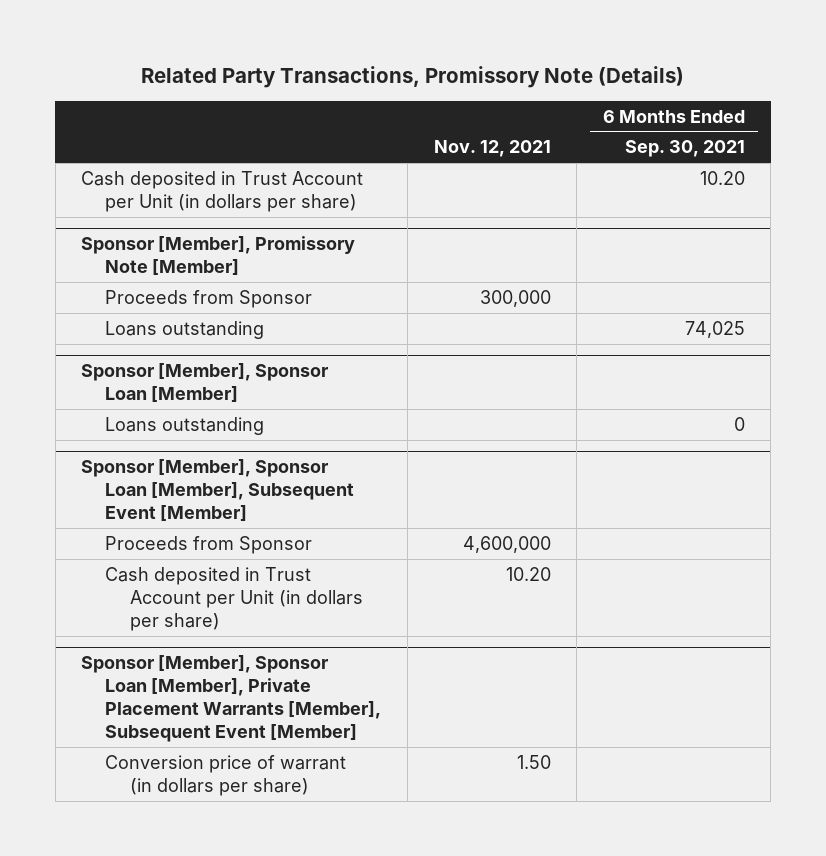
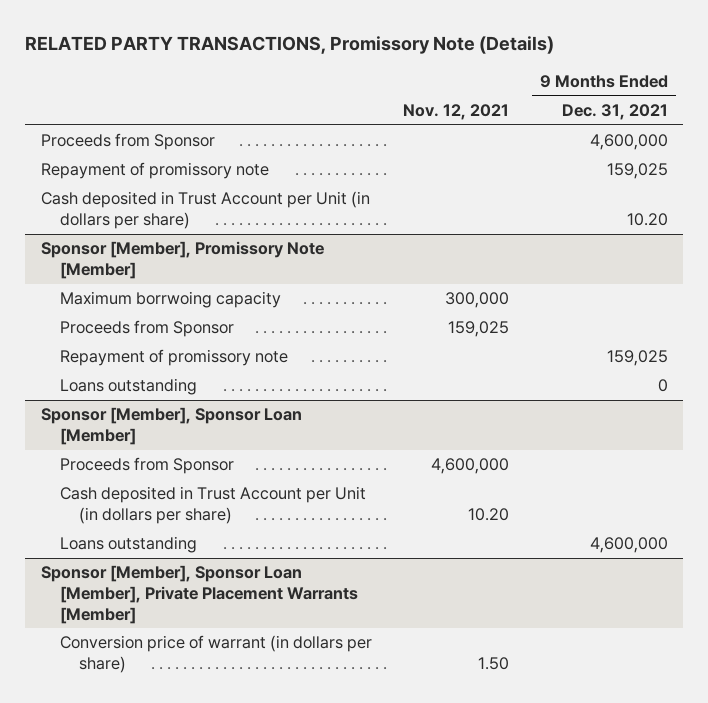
- Related Party Transactions, Promissory Note (Details)
+ RELATED PARTY TRANSACTIONS, Promissory Note (Details)
- | Nov. 12, 2021 | 6 Months Ended Sep. 30, 2021
+ | Nov. 12, 2021 | 9 Months Ended Dec. 31, 2021
+ Proceeds from Sponsor | | 4,600,000
+ Repayment of promissory note | | 159,025
@ Sponsor [Member], Promissory Note [Member]
- Proceeds from Sponsor | 300,000 |
+ Maximum borrwoing capacity | 300,000 |
+ Proceeds from Sponsor | 159,025 |
+ Repayment of promissory note | | 159,025
@ Sponsor [Member], Sponsor Loan [Member]
+ Proceeds from Sponsor | 4,600,000 |
+ Cash deposited in Trust Account per Unit (in dollars per share) | 10.20 |
- Sponsor [Member], Sponsor Loan [Member], Subsequent Event [Member]
- Proceeds from Sponsor | 4,600,000 |
- Cash deposited in Trust Account per Unit (in dollars per share) | 10.20 |
- Sponsor [Member], Sponsor Loan [Member], Private Placement Warrants [Member], Subsequent Event [Member]
+ Sponsor [Member], Sponsor Loan [Member], Private Placement Warrants [Member]

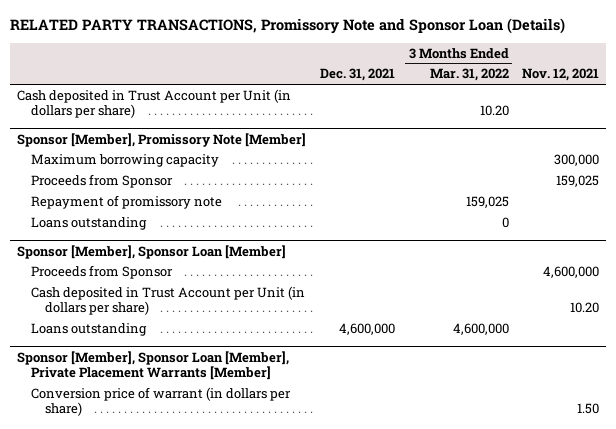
- RELATED PARTY TRANSACTIONS, Promissory Note (Details)
+ RELATED PARTY TRANSACTIONS, Promissory Note and Sponsor Loan (Details)
- | Nov. 12, 2021 | 9 Months Ended Dec. 31, 2021
+ | Dec. 31, 2021 | 3 Months Ended Mar. 31, 2022 | Nov. 12, 2021
- Proceeds from Sponsor | | 4,600,000
- Repayment of promissory note | | 159,025
@ Sponsor [Member], Promissory Note [Member]
- Maximum borrwoing capacity | 300,000 |
+ Maximum borrowing capacity | | | 300,000

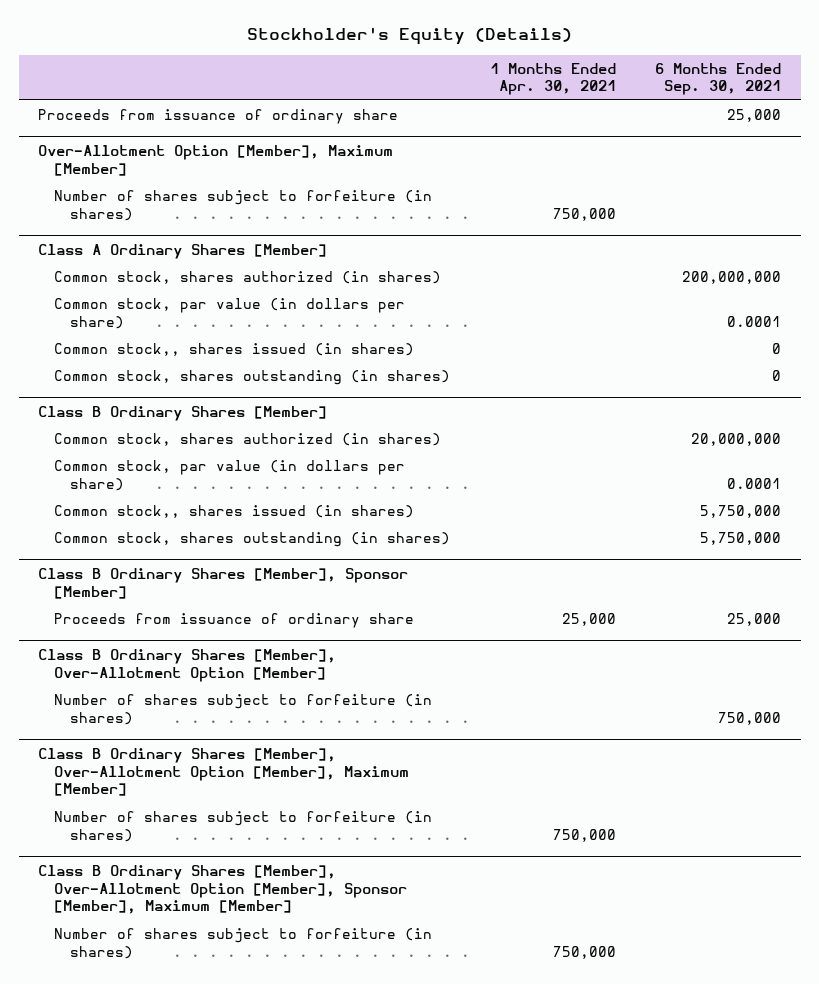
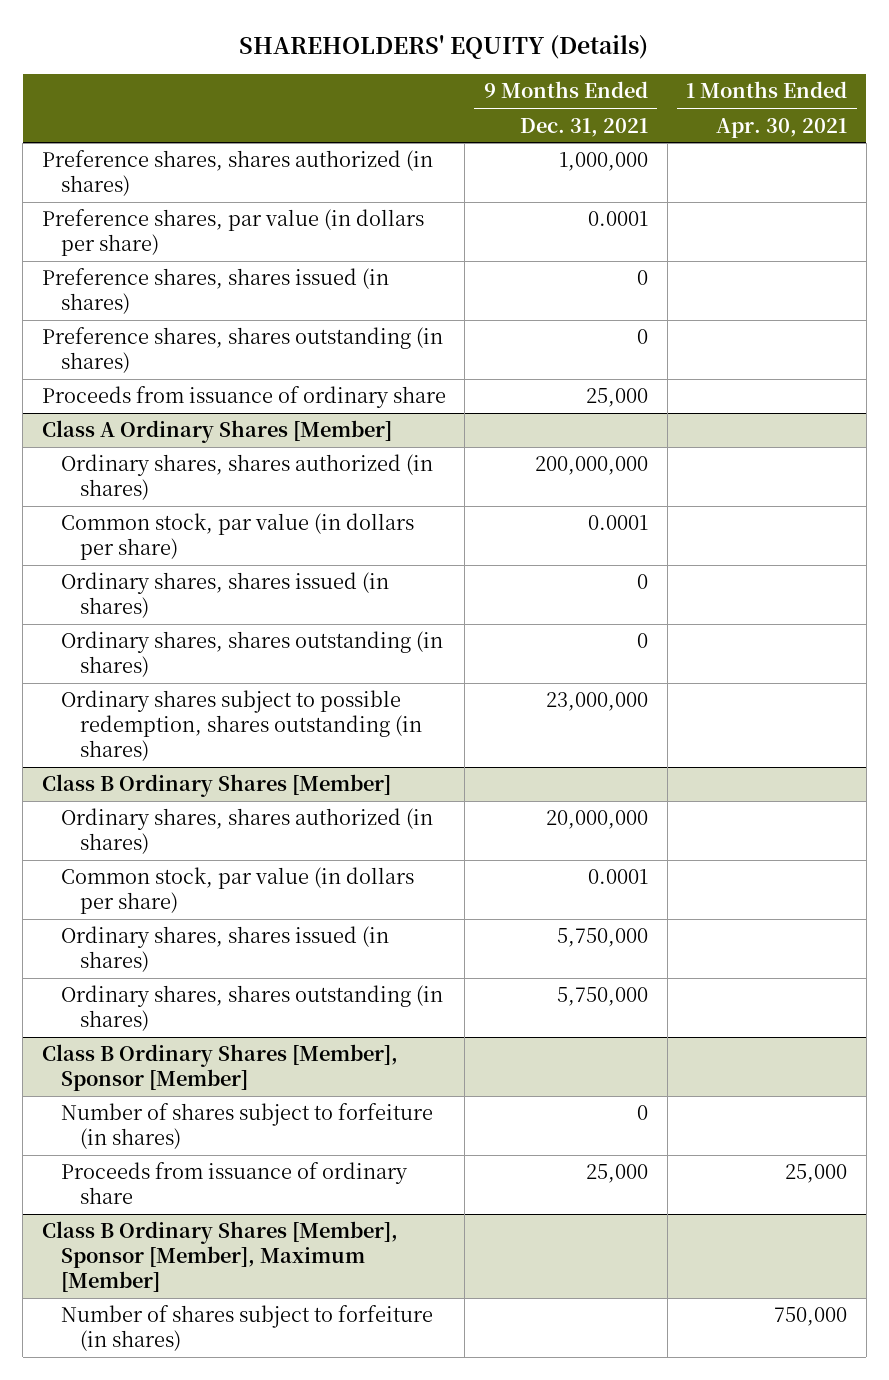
- Stockholder's Equity (Details)
+ SHAREHOLDERS' EQUITY (Details)
- | 1 Months Ended Apr. 30, 2021 | 6 Months Ended Sep. 30, 2021
+ | 9 Months Ended Dec. 31, 2021 | 1 Months Ended Apr. 30, 2021
+ Preference shares, shares authorized (in shares) | 1,000,000 |
+ Preference shares, par value (in dollars per share) | 0.0001 |
+ Preference shares, shares issued (in shares) | 0 |
+ Preference shares, shares outstanding (in shares) | 0 |
- Over-Allotment Option [Member], Maximum [Member]
- Number of shares subject to forfeiture (in shares) | 750,000 |
@ Class A Ordinary Shares [Member]
- Common stock, shares authorized (in shares) | | 200,000,000
+ Ordinary shares, shares authorized (in shares) | 200,000,000 |
- Common stock,, shares issued (in shares) | | 0
- Common stock, shares outstanding (in shares) | | 0
+ Ordinary shares, shares issued (in shares) | 0 |
+ Ordinary shares, shares outstanding (in shares) | 0 |
+ Ordinary shares subject to possible redemption, shares outstanding (in shares) | 23,000,000 |
@ Class B Ordinary Shares [Member]
- Common stock, shares authorized (in shares) | | 20,000,000
+ Ordinary shares, shares authorized (in shares) | 20,000,000 |
- Common stock,, shares issued (in shares) | | 5,750,000
- Common stock, shares outstanding (in shares) | | 5,750,000
+ Ordinary shares, shares issued (in shares) | 5,750,000 |
+ Ordinary shares, shares outstanding (in shares) | 5,750,000 |
@ Class B Ordinary Shares [Member], Sponsor [Member]
+ Number of shares subject to forfeiture (in shares) | 0 |
- Class B Ordinary Shares [Member], Over-Allotment Option [Member]
- Number of shares subject to forfeiture (in shares) | | 750,000
- Class B Ordinary Shares [Member], Over-Allotment Option [Member], Maximum [Member]
- Number of shares subject to forfeiture (in shares) | 750,000 |
- Class B Ordinary Shares [Member], Over-Allotment Option [Member], Sponsor [Member], Maximum [Member]
+ Class B Ordinary Shares [Member], Sponsor [Member], Maximum [Member]

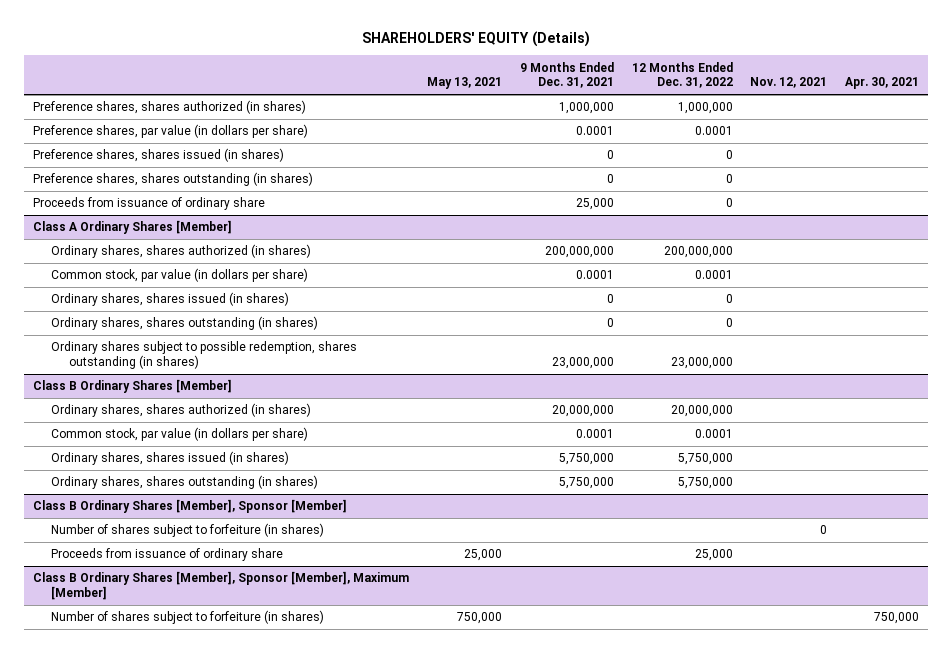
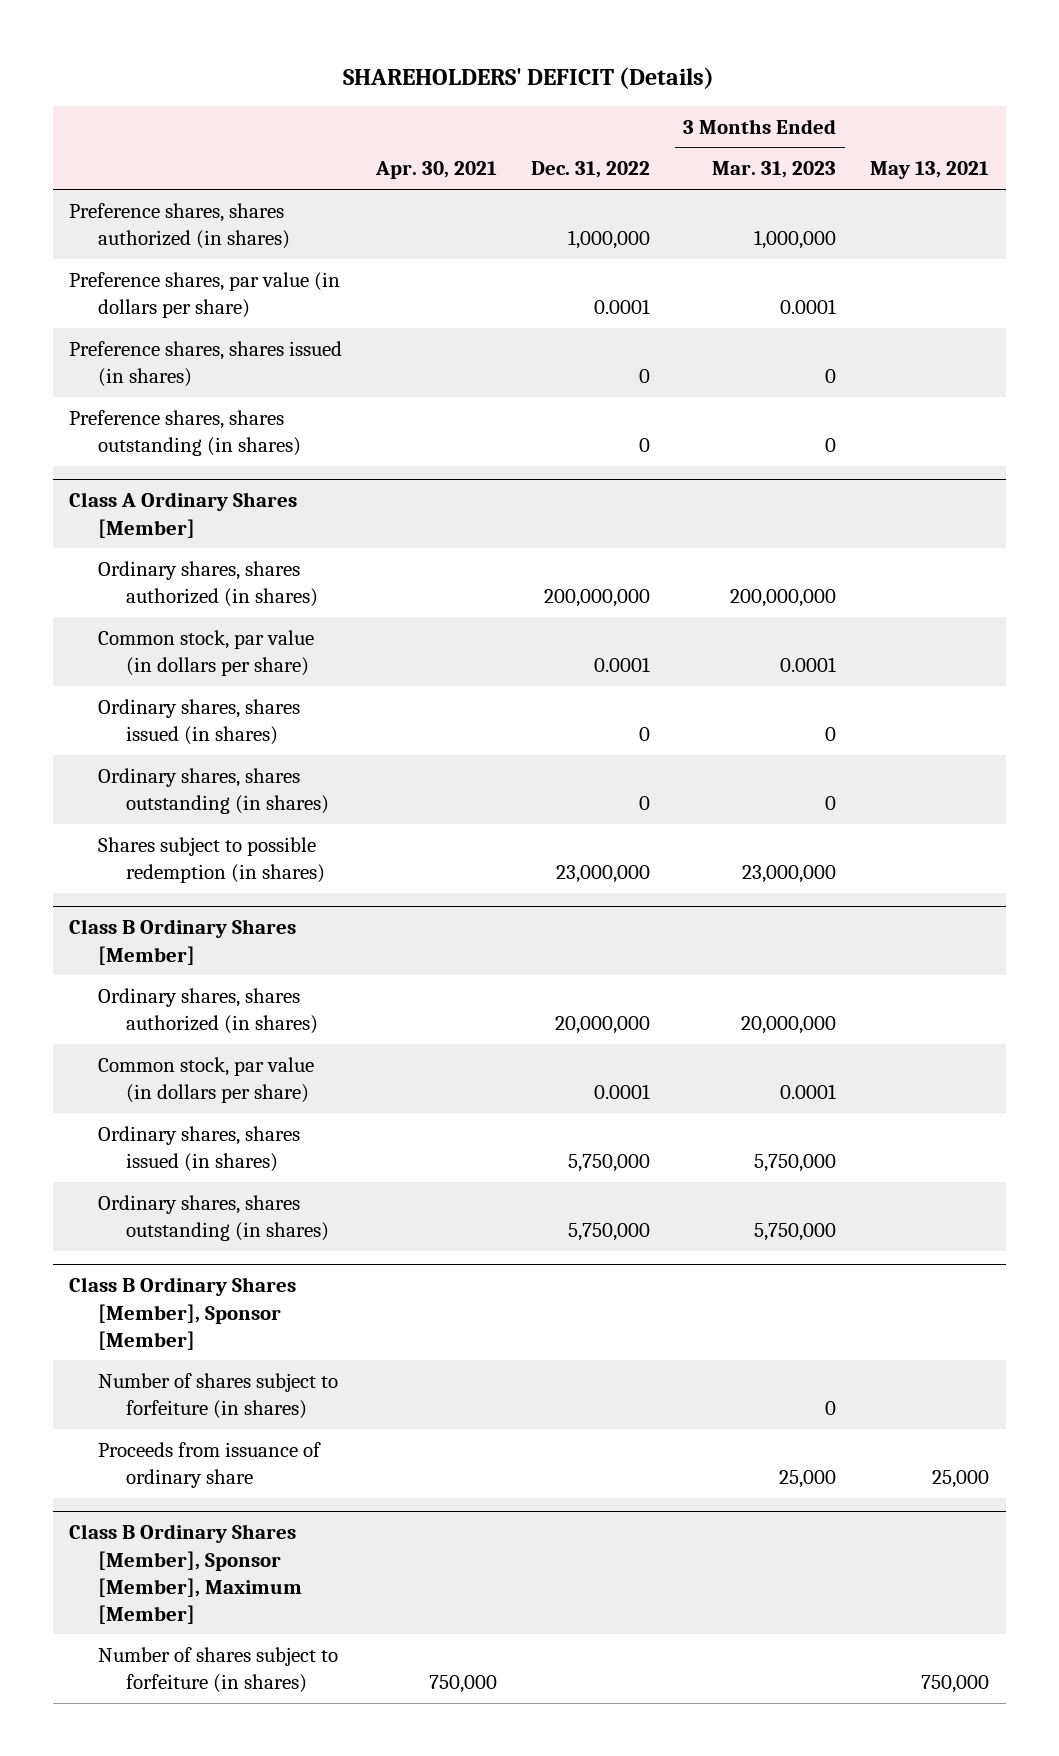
- SHAREHOLDERS' EQUITY (Details)
+ SHAREHOLDERS' DEFICIT (Details)
- | May 13, 2021 | 9 Months Ended Dec. 31, 2021 | 12 Months Ended Dec. 31, 2022 | Nov. 12, 2021 | Apr. 30, 2021
+ | Apr. 30, 2021 | Dec. 31, 2022 | 3 Months Ended Mar. 31, 2023 | May 13, 2021
- Proceeds from issuance of ordinary share | | 25,000 | 0 | |
@ Class A Ordinary Shares [Member]
- Ordinary shares subject to possible redemption, shares outstanding (in shares) | | 23,000,000 | 23,000,000 | |
+ Shares subject to possible redemption (in shares) | | 23,000,000 | 23,000,000 |

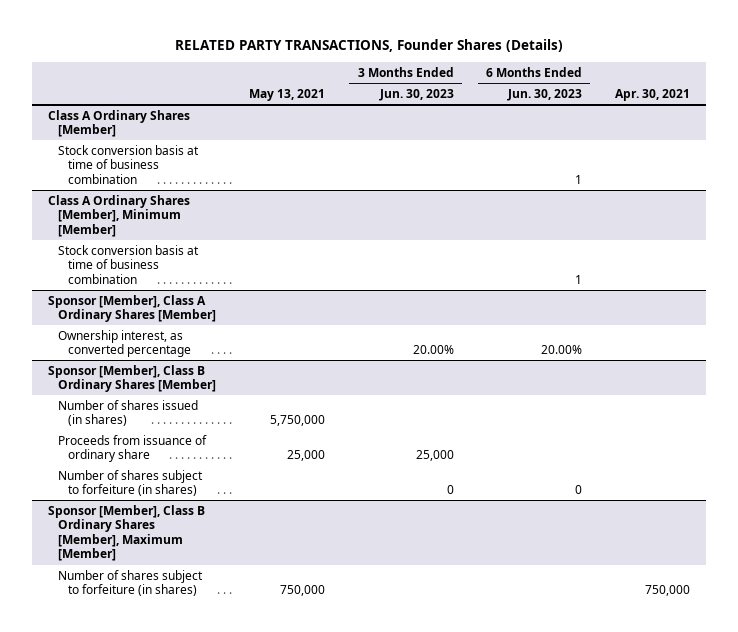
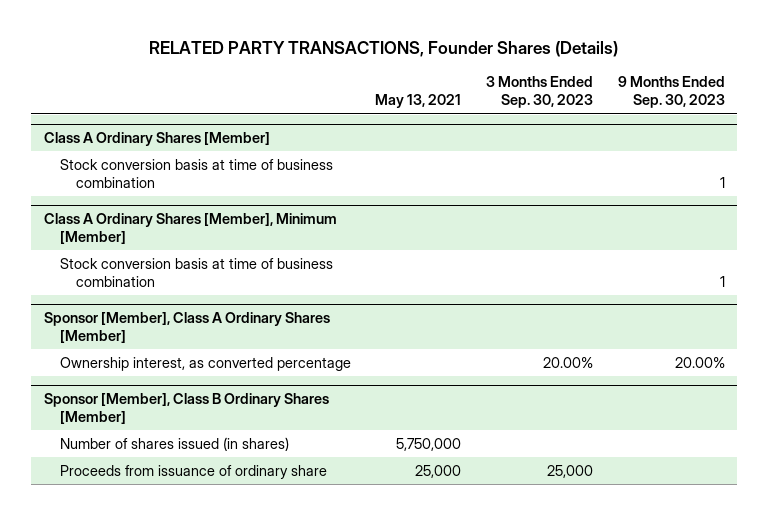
- | May 13, 2021 | 3 Months Ended Jun. 30, 2023 | 6 Months Ended Jun. 30, 2023 | Apr. 30, 2021
+ | May 13, 2021 | 3 Months Ended Sep. 30, 2023 | 9 Months Ended Sep. 30, 2023
@ Sponsor [Member], Class B Ordinary Shares [Member]
- Number of shares subject to forfeiture (in shares) | | 0 | 0 |
- Sponsor [Member], Class B Ordinary Shares [Member], Maximum [Member]
- Number of shares subject to forfeiture (in shares) | 750,000 | | | 750,000

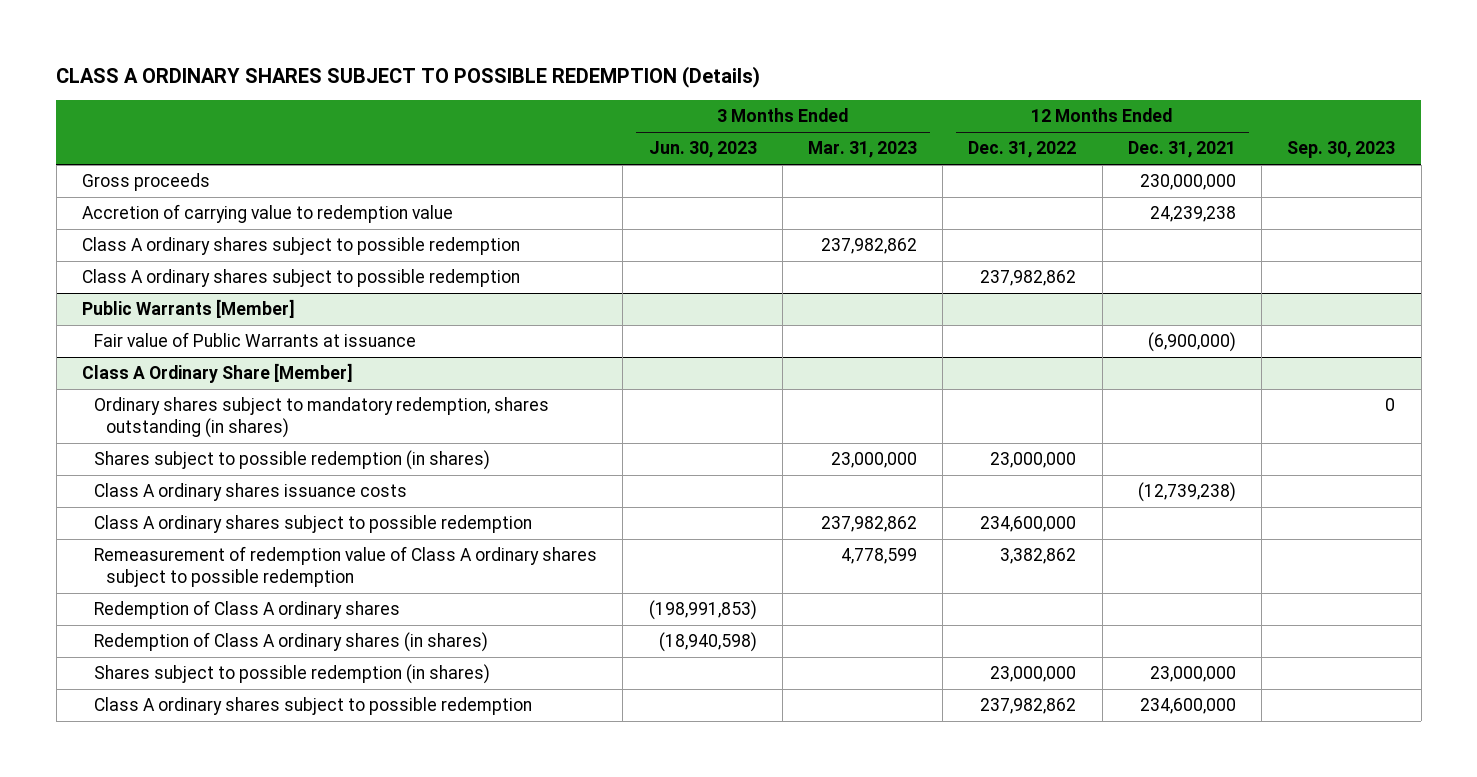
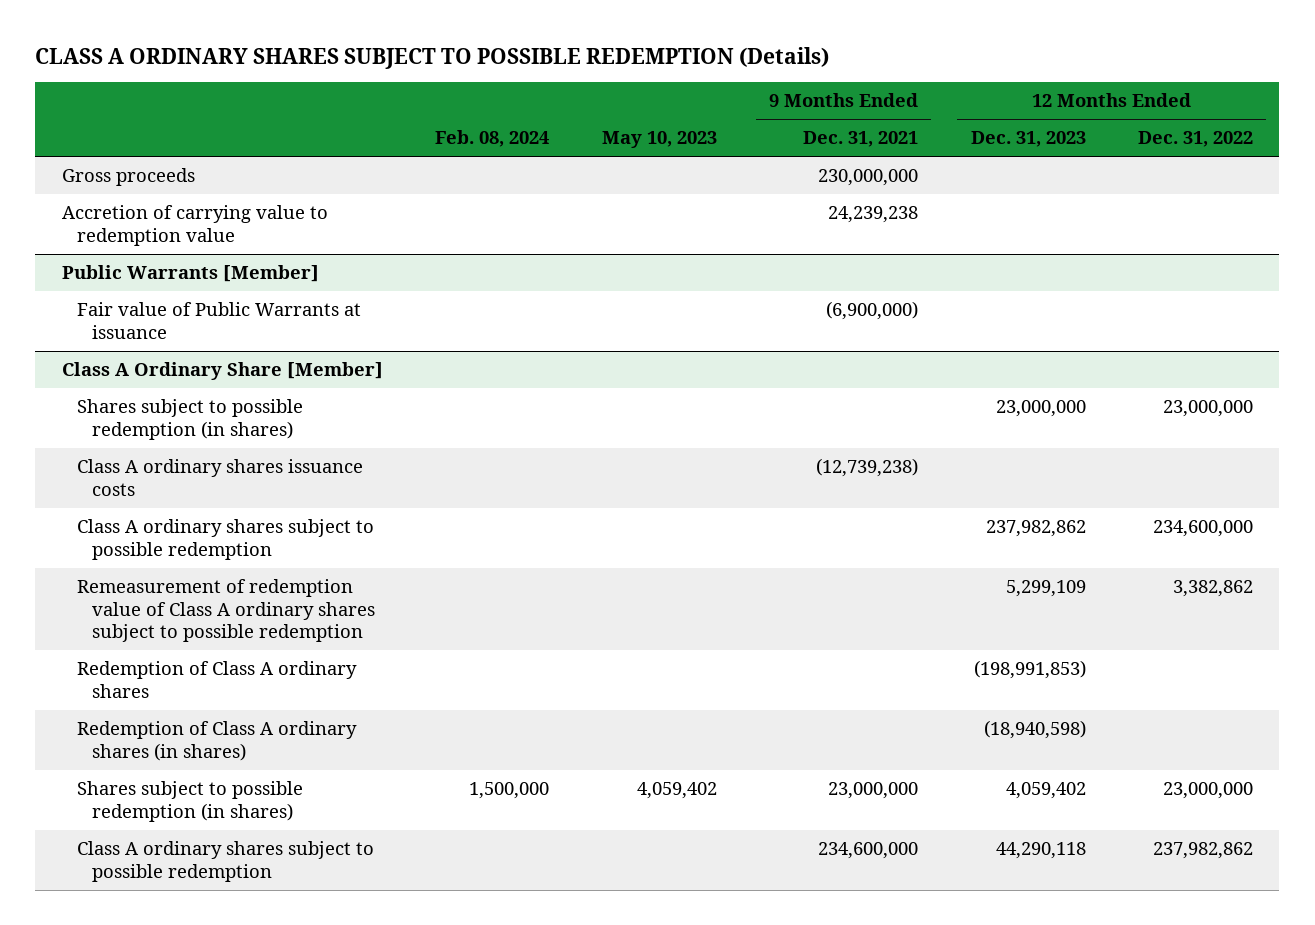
- | 3 Months Ended Jun. 30, 2023 | 3 Months Ended Mar. 31, 2023 | 12 Months Ended Dec. 31, 2022 | 12 Months Ended Dec. 31, 2021 | Sep. 30, 2023
+ | Feb. 08, 2024 | May 10, 2023 | 9 Months Ended Dec. 31, 2021 | 12 Months Ended Dec. 31, 2023 | 12 Months Ended Dec. 31, 2022
- Class A ordinary shares subject to possible redemption | | 237,982,862 | | |
- Class A ordinary shares subject to possible redemption | | | 237,982,862 | |
@ Class A Ordinary Share [Member]
- Ordinary shares subject to mandatory redemption, shares outstanding (in shares) | | | | | 0

